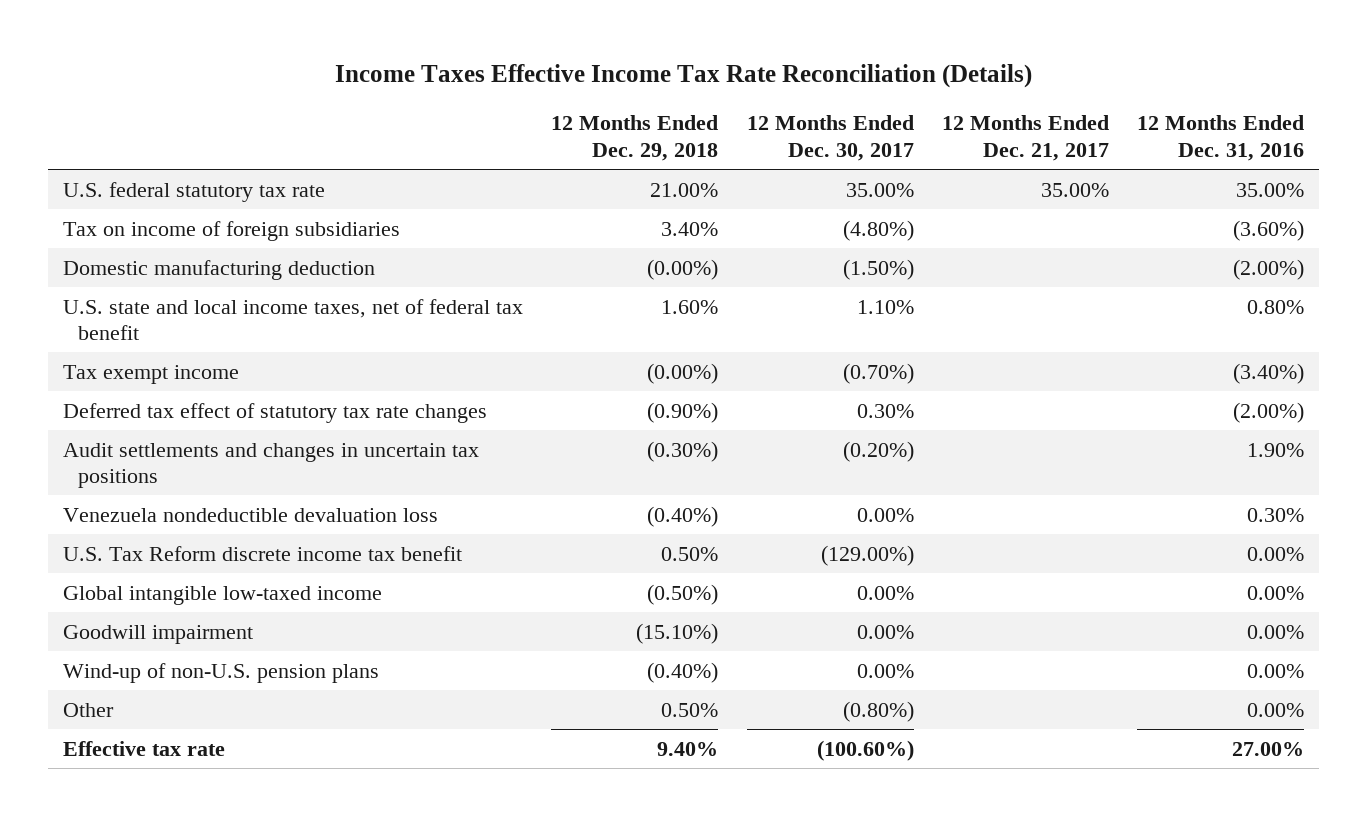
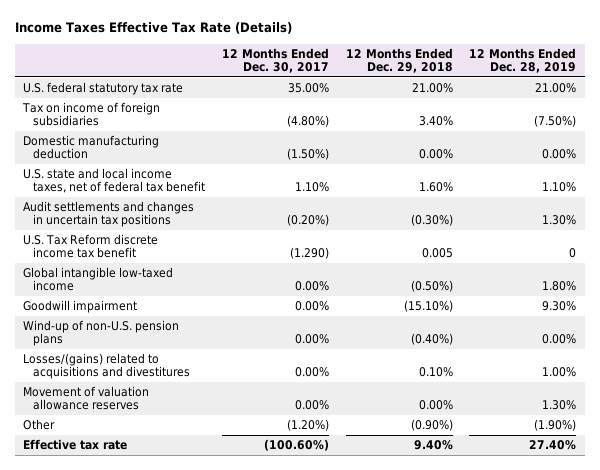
- Income Taxes Effective Income Tax Rate Reconciliation (Details)
+ Income Taxes Effective Tax Rate (Details)
- | 12 Months Ended Dec. 29, 2018 | 12 Months Ended Dec. 30, 2017 | 12 Months Ended Dec. 21, 2017 | 12 Months Ended Dec. 31, 2016
+ | 12 Months Ended Dec. 30, 2017 | 12 Months Ended Dec. 29, 2018 | 12 Months Ended Dec. 28, 2019
- Domestic manufacturing deduction | (0.00%) | (1.50%) | | (2.00%)
+ Domestic manufacturing deduction | (1.50%) | 0.00% | 0.00%
- Tax exempt income | (0.00%) | (0.70%) | | (3.40%)
- Deferred tax effect of statutory tax rate changes | (0.90%) | 0.30% | | (2.00%)
- Venezuela nondeductible devaluation loss | (0.40%) | 0.00% | | 0.30%
- U.S. Tax Reform discrete income tax benefit | 0.50% | (129.00%) | | 0.00%
+ U.S. Tax Reform discrete income tax benefit | (1.290) | 0.005 | 0
- Other | 0.50% | (0.80%) | | 0.00%
+ Losses/(gains) related to acquisitions and divestitures | 0.00% | 0.10% | 1.00%
+ Movement of valuation allowance reserves | 0.00% | 0.00% | 1.30%
+ Other | (1.20%) | (0.90%) | (1.90%)

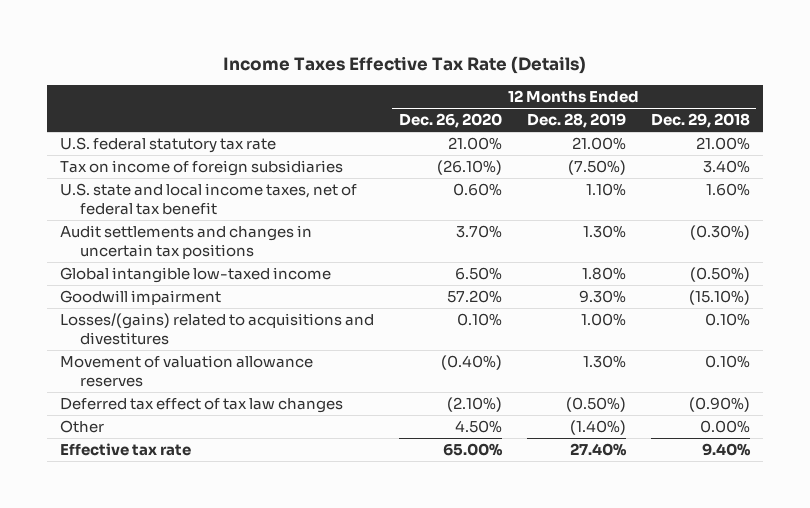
- | 12 Months Ended Dec. 30, 2017 | 12 Months Ended Dec. 29, 2018 | 12 Months Ended Dec. 28, 2019
+ | 12 Months Ended Dec. 26, 2020 | 12 Months Ended Dec. 28, 2019 | 12 Months Ended Dec. 29, 2018
- Domestic manufacturing deduction | (1.50%) | 0.00% | 0.00%
- U.S. Tax Reform discrete income tax benefit | (1.290) | 0.005 | 0
- Wind-up of non-U.S. pension plans | 0.00% | (0.40%) | 0.00%
- Movement of valuation allowance reserves | 0.00% | 0.00% | 1.30%
- Other | (1.20%) | (0.90%) | (1.90%)
+ Movement of valuation allowance reserves | (0.40%) | 1.30% | 0.10%
+ Deferred tax effect of tax law changes | (2.10%) | (0.50%) | (0.90%)
+ Other | 4.50% | (1.40%) | 0.00%

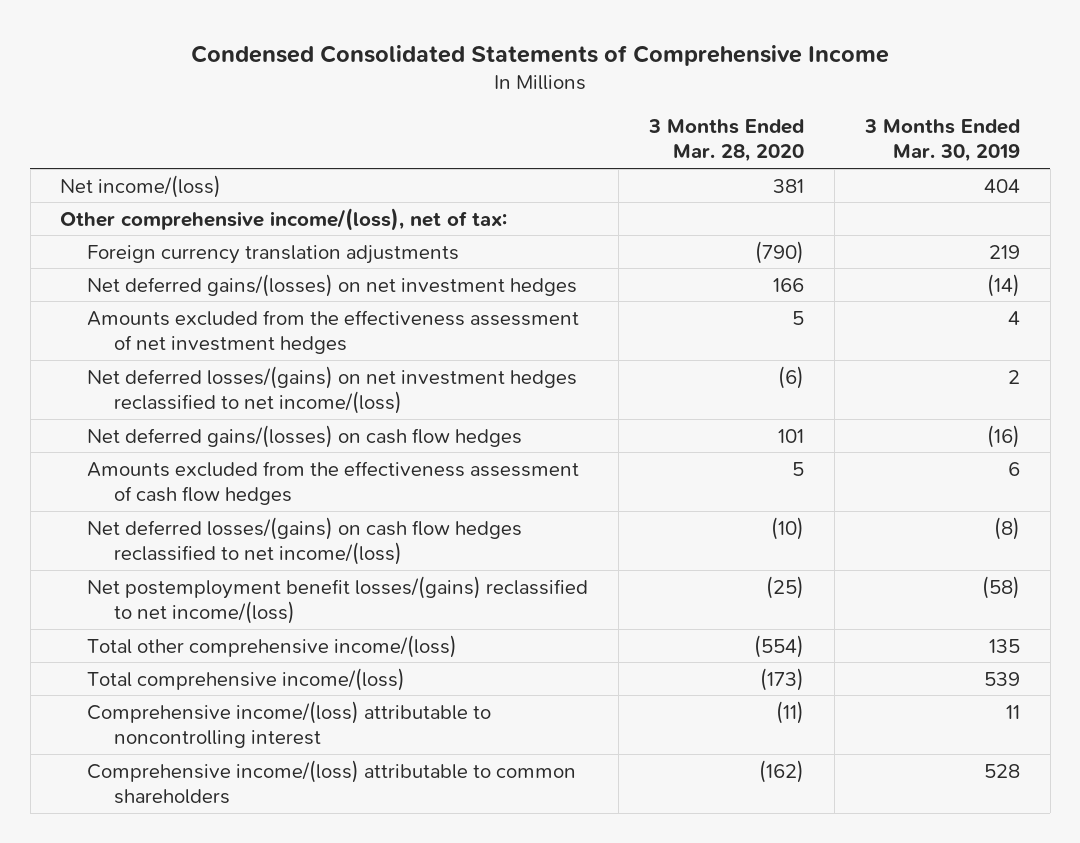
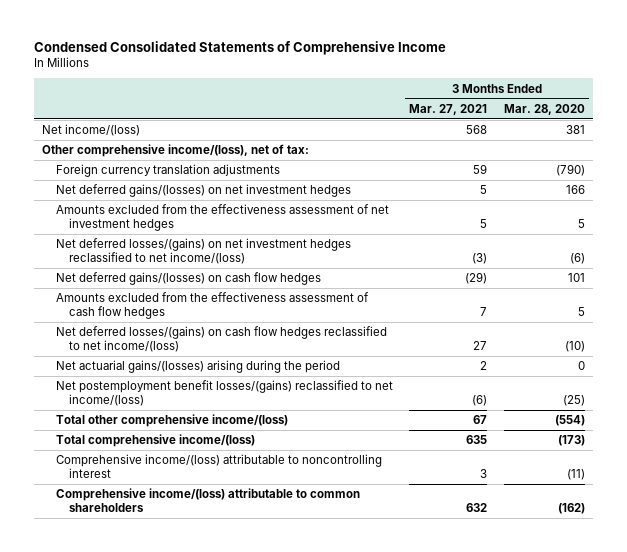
- | 3 Months Ended Mar. 28, 2020 | 3 Months Ended Mar. 30, 2019
+ | 3 Months Ended Mar. 27, 2021 | 3 Months Ended Mar. 28, 2020
+ Net actuarial gains/(losses) arising during the period | 2 | 0

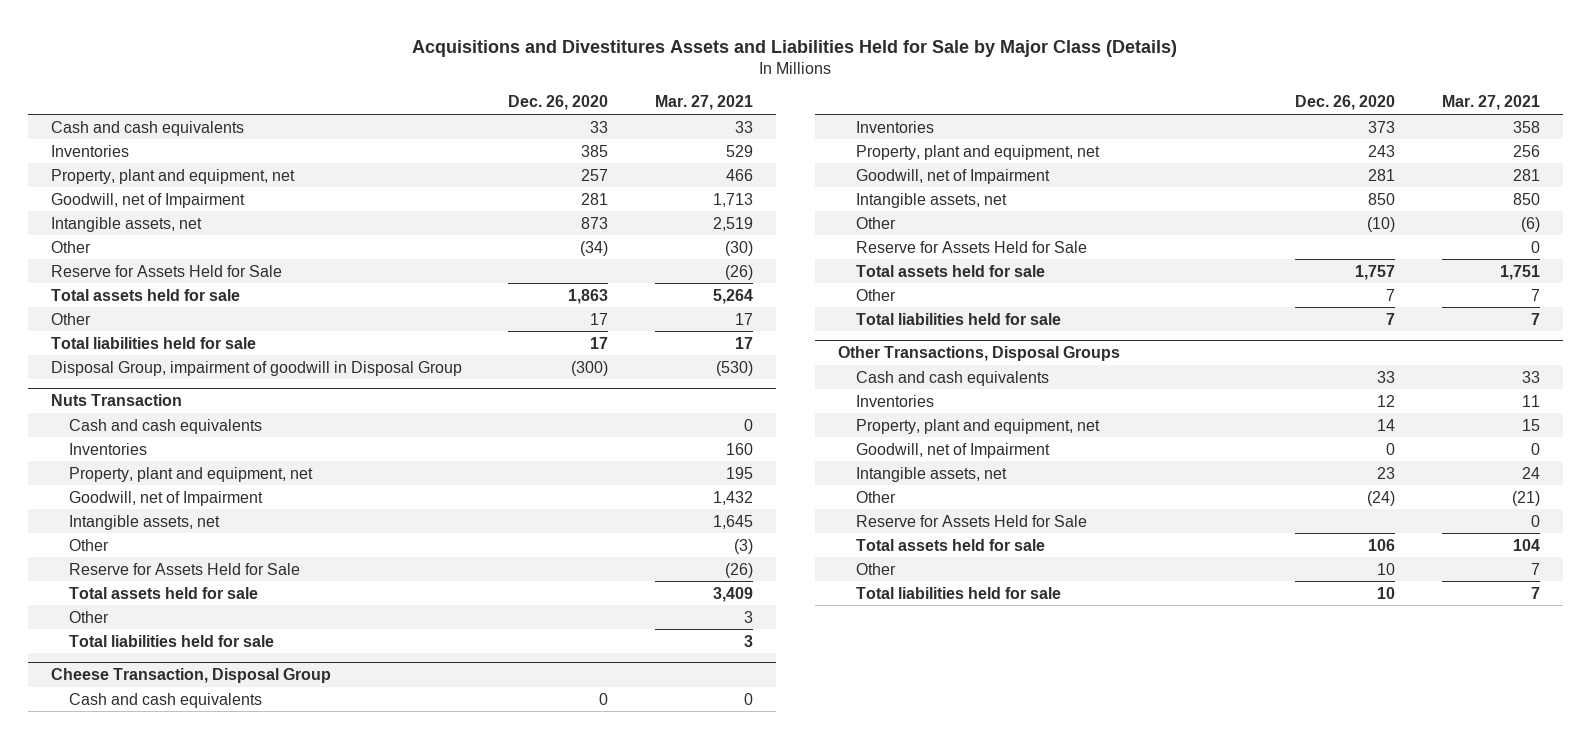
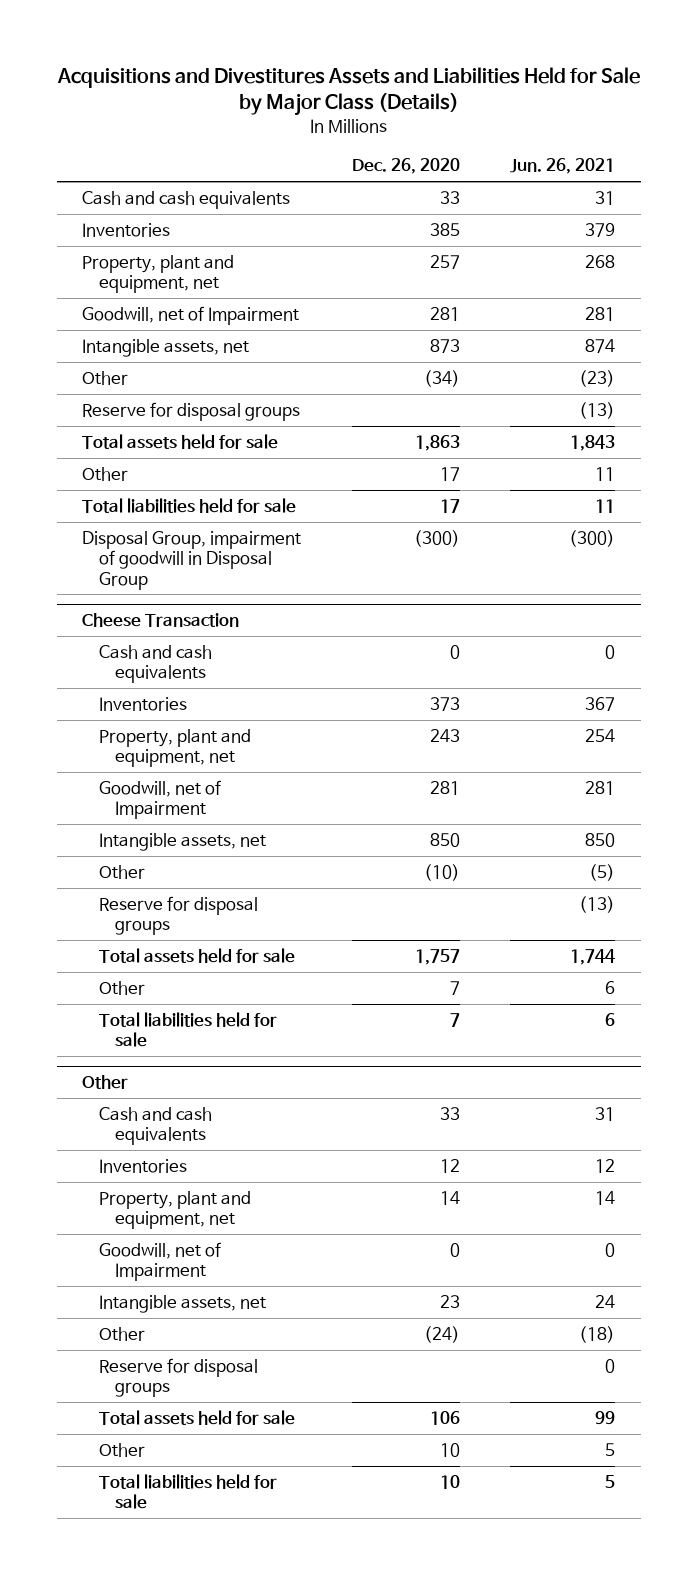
- | Dec. 26, 2020 | Mar. 27, 2021
+ | Dec. 26, 2020 | Jun. 26, 2021
- Reserve for Assets Held for Sale | | (26)
+ Reserve for disposal groups | | (13)
- Nuts Transaction
- Cash and cash equivalents | | 0
- Inventories | | 160
- Property, plant and equipment, net | | 195
- Goodwill, net of Impairment | | 1,432
- Intangible assets, net | | 1,645
- Other | | (3)
- Reserve for Assets Held for Sale | | (26)
- Total assets held for sale | | 3,409
- Other | | 3
- Total liabilities held for sale | | 3
- Cheese Transaction, Disposal Group
+ Cheese Transaction
- Reserve for Assets Held for Sale | | 0
+ Reserve for disposal groups | | (13)
- Other Transactions, Disposal Groups
+ Other
- Reserve for Assets Held for Sale | | 0
+ Reserve for disposal groups | | 0

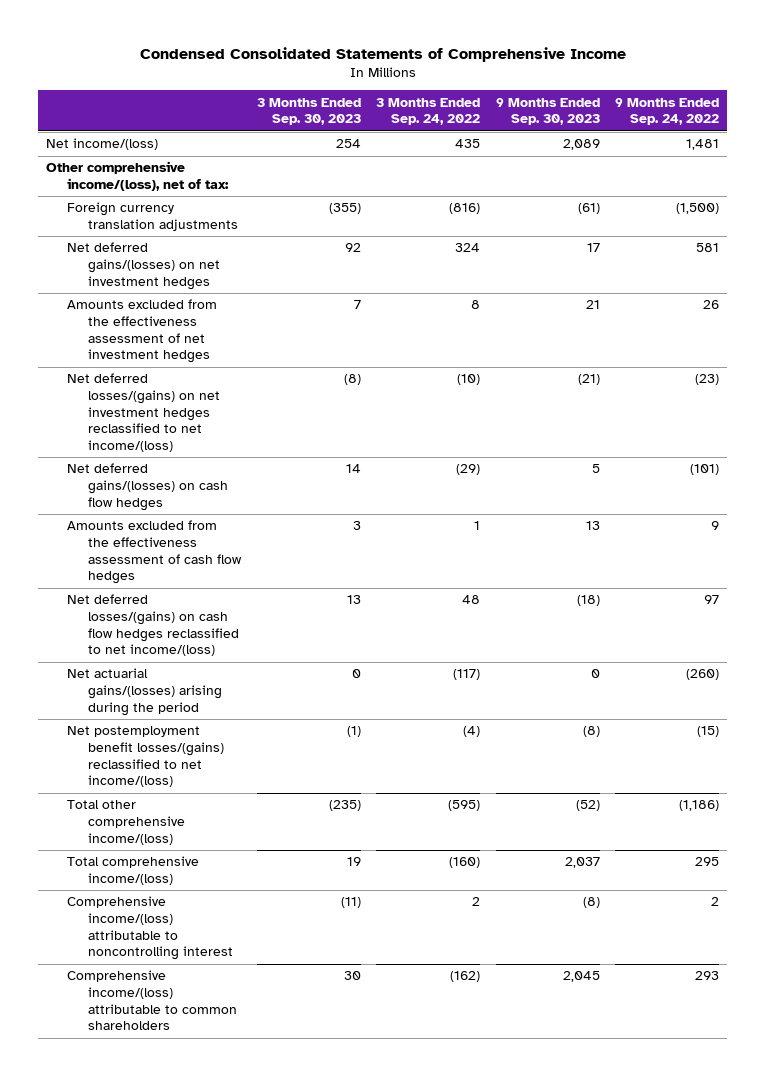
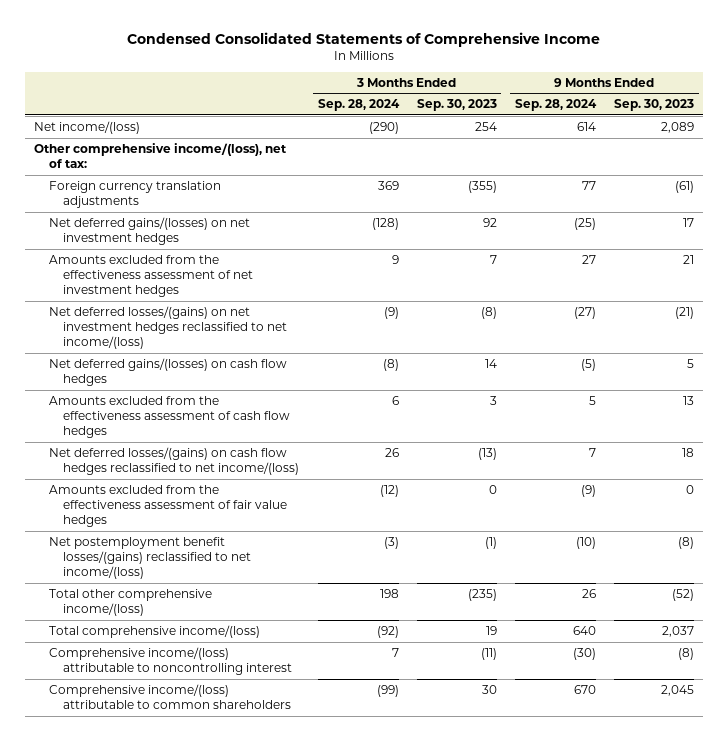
- | 3 Months Ended Sep. 30, 2023 | 3 Months Ended Sep. 24, 2022 | 9 Months Ended Sep. 30, 2023 | 9 Months Ended Sep. 24, 2022
+ | 3 Months Ended Sep. 28, 2024 | 3 Months Ended Sep. 30, 2023 | 9 Months Ended Sep. 28, 2024 | 9 Months Ended Sep. 30, 2023
- Net deferred losses/(gains) on cash flow hedges reclassified to net income/(loss) | 13 | 48 | (18) | 97
- Net actuarial gains/(losses) arising during the period | 0 | (117) | 0 | (260)
+ Net deferred losses/(gains) on cash flow hedges reclassified to net income/(loss) | 26 | (13) | 7 | 18
+ Amounts excluded from the effectiveness assessment of fair value hedges | (12) | 0 | (9) | 0

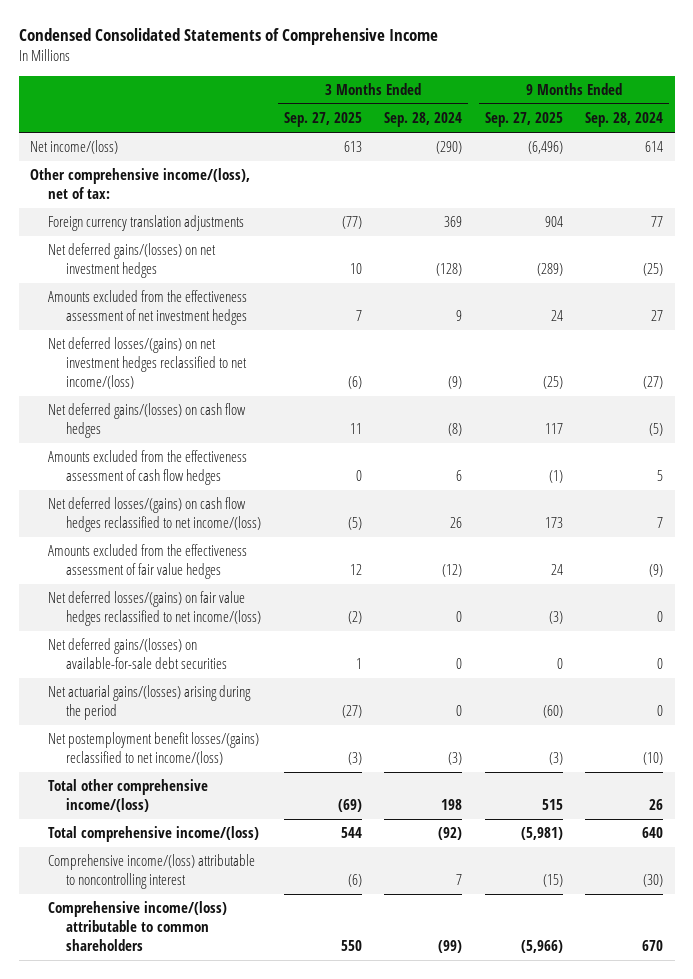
- | 3 Months Ended Sep. 28, 2024 | 3 Months Ended Sep. 30, 2023 | 9 Months Ended Sep. 28, 2024 | 9 Months Ended Sep. 30, 2023
+ | 3 Months Ended Sep. 27, 2025 | 3 Months Ended Sep. 28, 2024 | 9 Months Ended Sep. 27, 2025 | 9 Months Ended Sep. 28, 2024
+ Net deferred losses/(gains) on fair value hedges reclassified to net income/(loss) | (2) | 0 | (3) | 0
+ Net deferred gains/(losses) on available-for-sale debt securities | 1 | 0 | 0 | 0
+ Net actuarial gains/(losses) arising during the period | (27) | 0 | (60) | 0

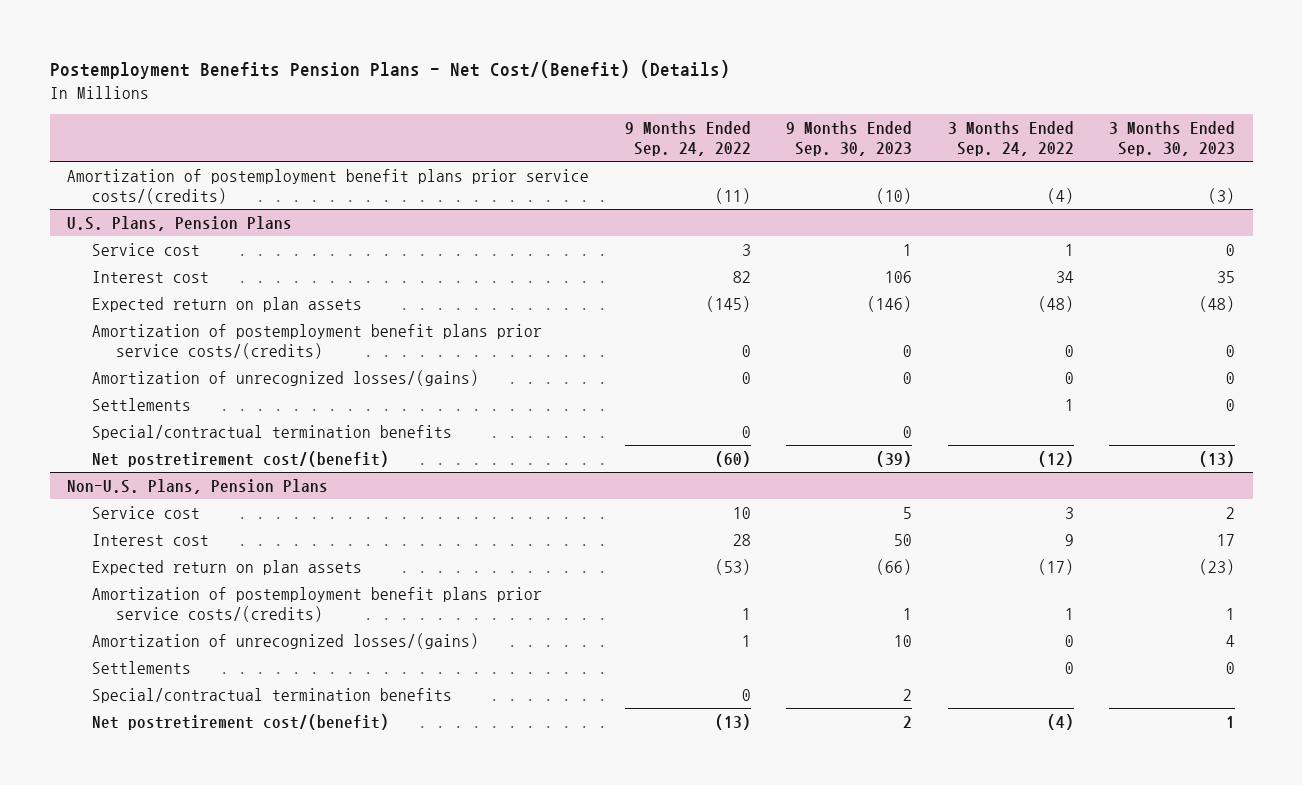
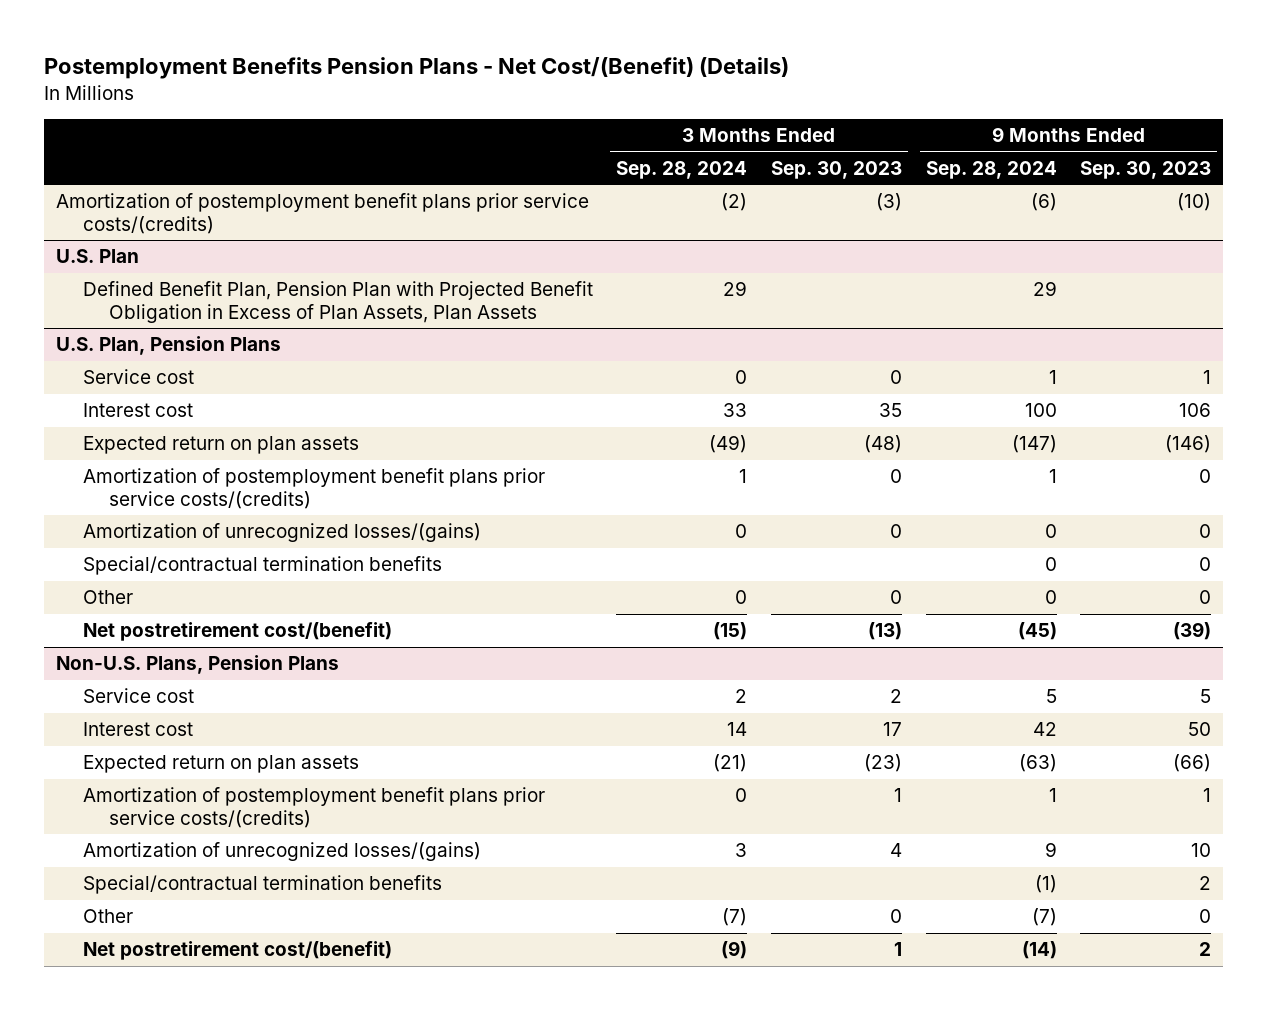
- | 9 Months Ended Sep. 24, 2022 | 9 Months Ended Sep. 30, 2023 | 3 Months Ended Sep. 24, 2022 | 3 Months Ended Sep. 30, 2023
+ | 3 Months Ended Sep. 28, 2024 | 3 Months Ended Sep. 30, 2023 | 9 Months Ended Sep. 28, 2024 | 9 Months Ended Sep. 30, 2023
- U.S. Plans, Pension Plans
+ U.S. Plan
+ Defined Benefit Plan, Pension Plan with Projected Benefit Obligation in Excess of Plan Assets, Plan Assets | 29 | | 29 |
+ U.S. Plan, Pension Plans
- Settlements | | | 1 | 0
+ Other | 0 | 0 | 0 | 0
@ Non-U.S. Plans, Pension Plans
- Settlements | | | 0 | 0
+ Other | (7) | 0 | (7) | 0

